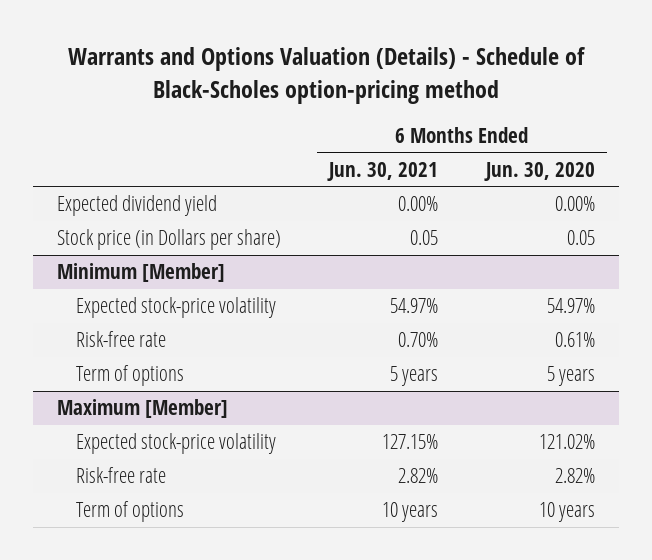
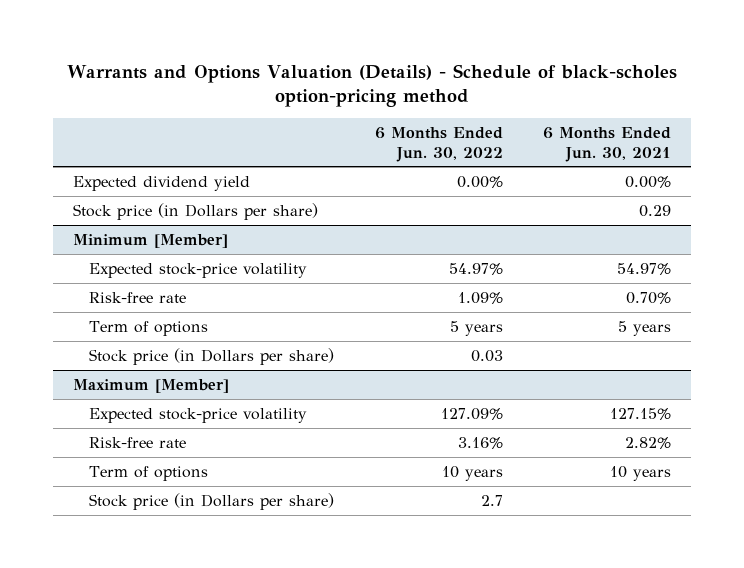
- Warrants and Options Valuation (Details) - Schedule of Black-Scholes option-pricing method
+ Warrants and Options Valuation (Details) - Schedule of black-scholes option-pricing method
- | 6 Months Ended Jun. 30, 2021 | 6 Months Ended Jun. 30, 2020
+ | 6 Months Ended Jun. 30, 2022 | 6 Months Ended Jun. 30, 2021
- Stock price (in Dollars per share) | 0.05 | 0.05
+ Stock price (in Dollars per share) | | 0.29
@ Minimum [Member]
+ Stock price (in Dollars per share) | 0.03 |
@ Maximum [Member]
+ Stock price (in Dollars per share) | 2.7 |

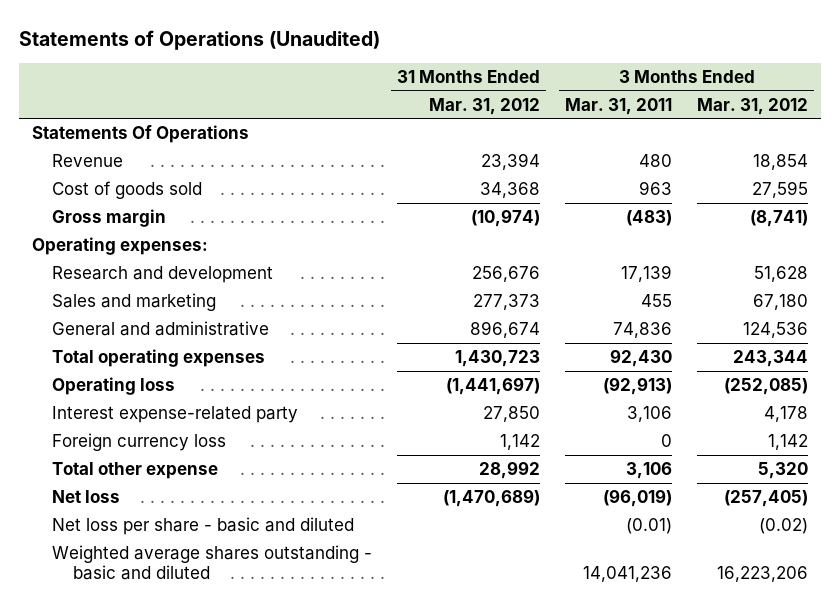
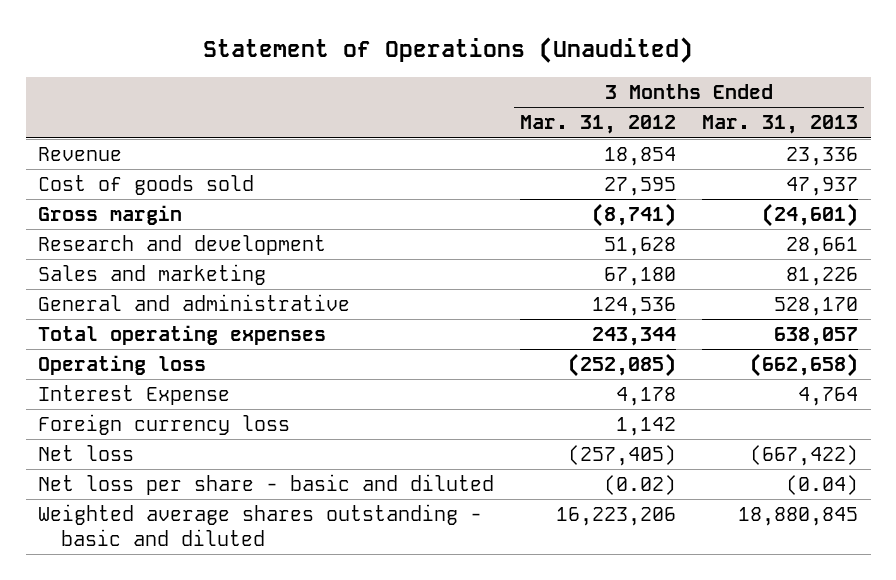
- Statements of Operations (Unaudited)
+ Statement of Operations (Unaudited)
- | 31 Months Ended Mar. 31, 2012 | 3 Months Ended Mar. 31, 2011 | 3 Months Ended Mar. 31, 2012
+ | 3 Months Ended Mar. 31, 2012 | 3 Months Ended Mar. 31, 2013
- Statements Of Operations
- Operating expenses:
- Interest expense-related party | 27,850 | 3,106 | 4,178
+ Interest Expense | 4,178 | 4,764
- Total other expense | 28,992 | 3,106 | 5,320

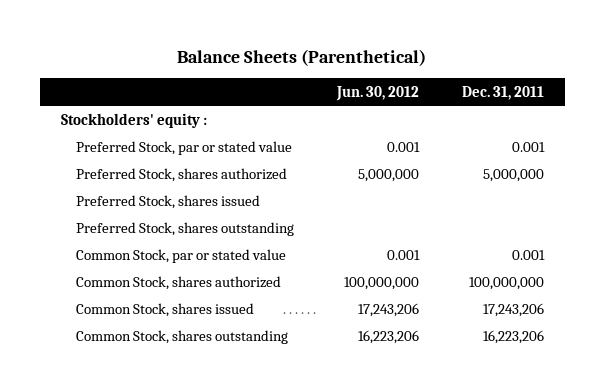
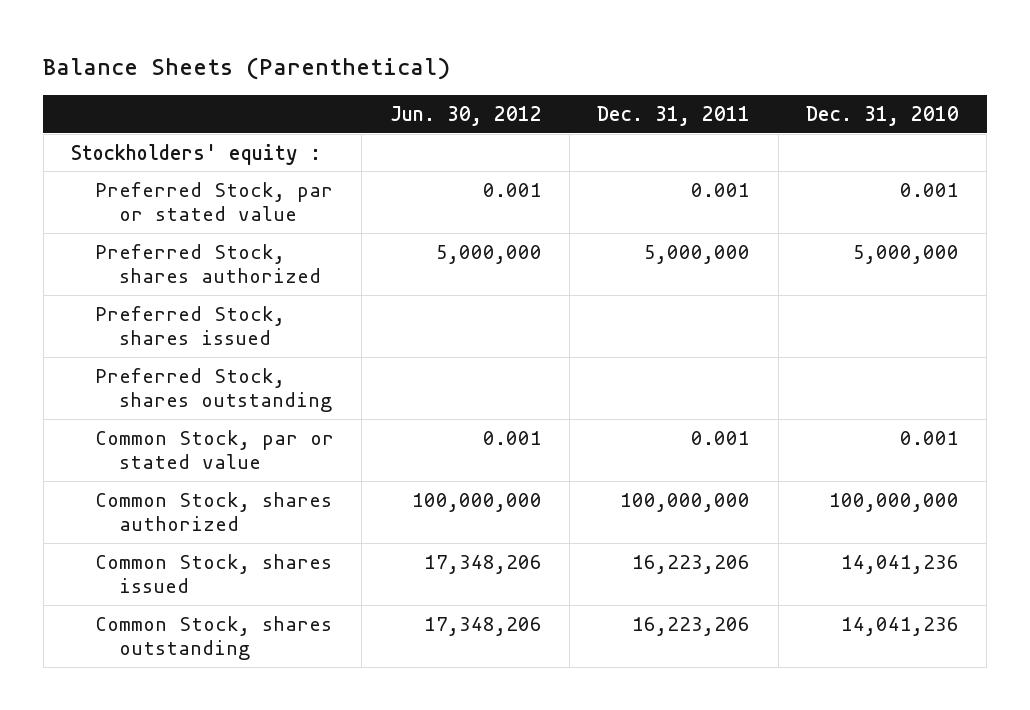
- | Jun. 30, 2012 | Dec. 31, 2011
+ | Jun. 30, 2012 | Dec. 31, 2011 | Dec. 31, 2010
- Common Stock, shares issued | 17,243,206 | 17,243,206
- Common Stock, shares outstanding | 16,223,206 | 16,223,206
+ Common Stock, shares issued | 17,348,206 | 16,223,206 | 14,041,236
+ Common Stock, shares outstanding | 17,348,206 | 16,223,206 | 14,041,236

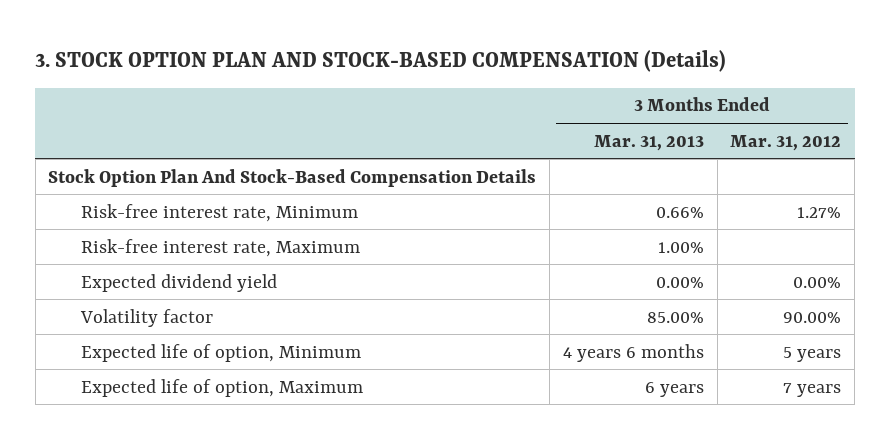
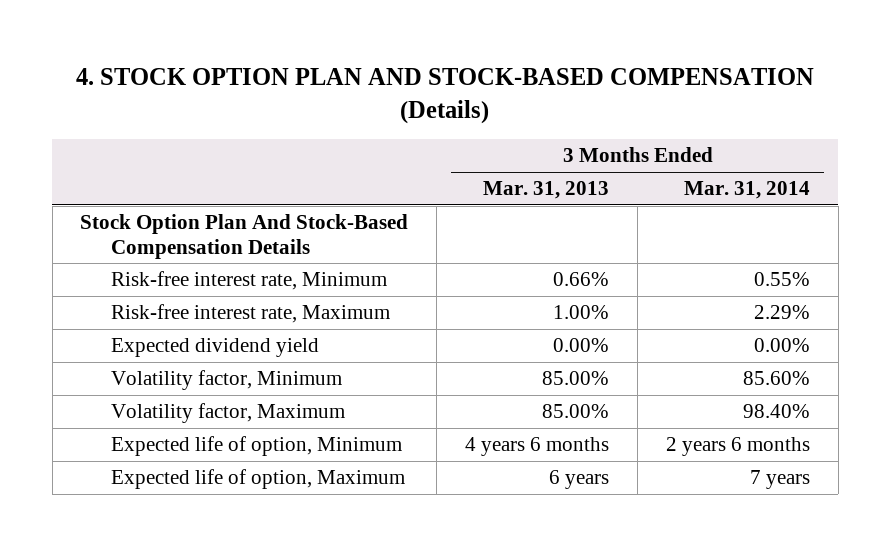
- 3. STOCK OPTION PLAN AND STOCK-BASED COMPENSATION (Details)
+ 4. STOCK OPTION PLAN AND STOCK-BASED COMPENSATION (Details)
- | 3 Months Ended Mar. 31, 2013 | 3 Months Ended Mar. 31, 2012
+ | 3 Months Ended Mar. 31, 2013 | 3 Months Ended Mar. 31, 2014
- Volatility factor | 85.00% | 90.00%
+ Volatility factor, Minimum | 85.00% | 85.60%
+ Volatility factor, Maximum | 85.00% | 98.40%

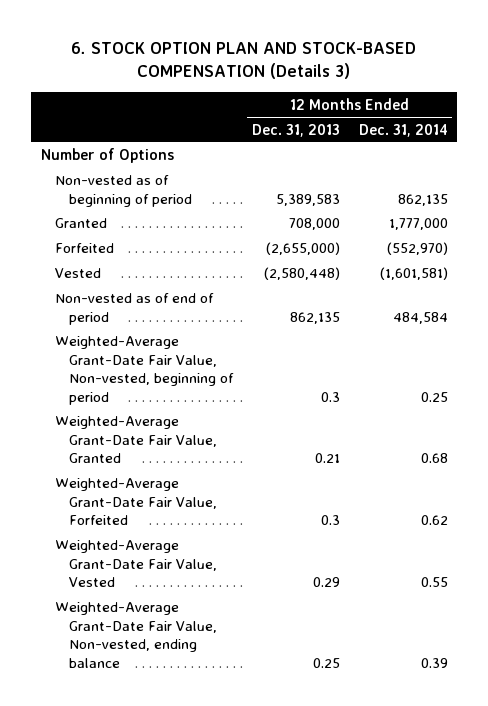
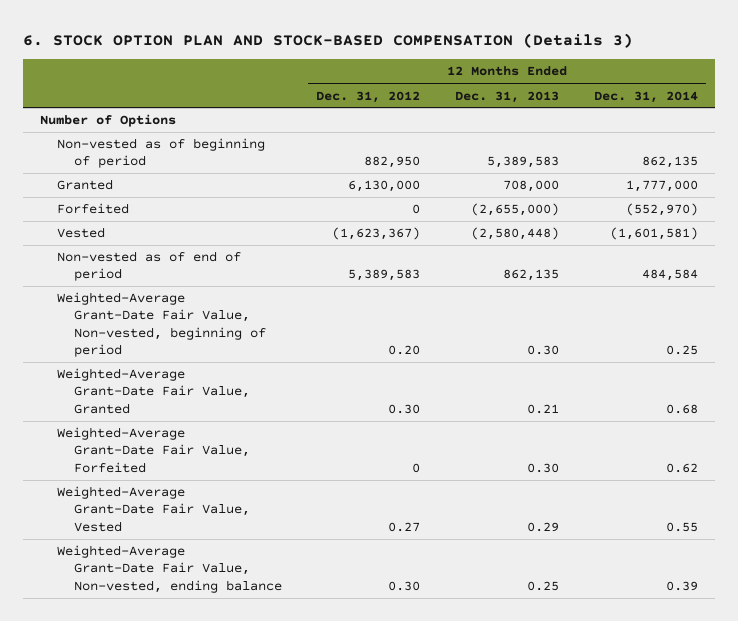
- | 12 Months Ended Dec. 31, 2013 | 12 Months Ended Dec. 31, 2014
+ | 12 Months Ended Dec. 31, 2012 | 12 Months Ended Dec. 31, 2013 | 12 Months Ended Dec. 31, 2014
- Weighted-Average Grant-Date Fair Value, Non-vested, beginning of period | 0.3 | 0.25
+ Weighted-Average Grant-Date Fair Value, Non-vested, beginning of period | 0.20 | 0.30 | 0.25
- Weighted-Average Grant-Date Fair Value, Forfeited | 0.3 | 0.62
+ Weighted-Average Grant-Date Fair Value, Forfeited | 0 | 0.30 | 0.62

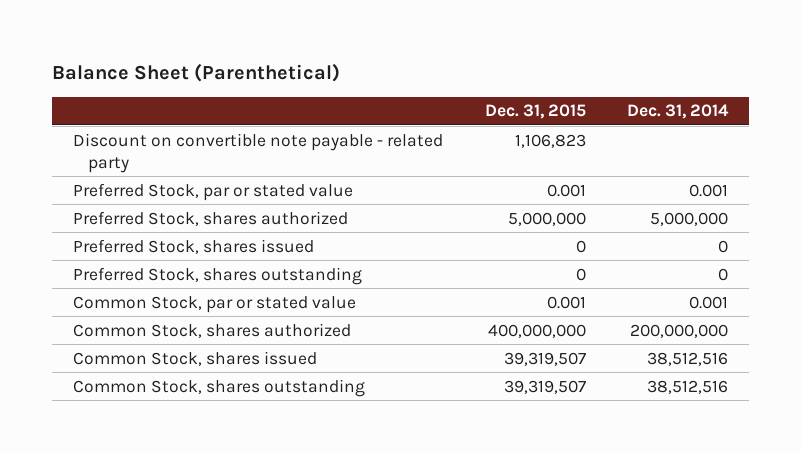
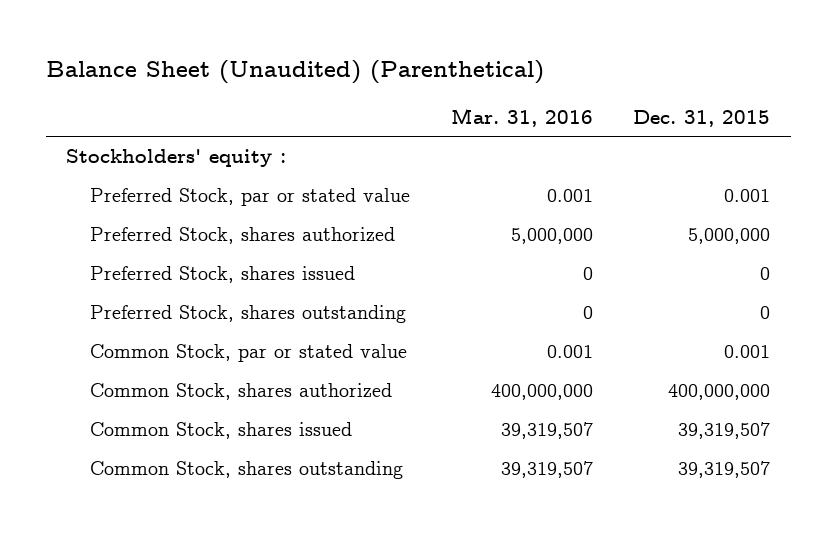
- Balance Sheet (Parenthetical)
+ Balance Sheet (Unaudited) (Parenthetical)
- | Dec. 31, 2015 | Dec. 31, 2014
+ | Mar. 31, 2016 | Dec. 31, 2015
- Discount on convertible note payable - related party | 1,106,823 |
+ Stockholders' equity :

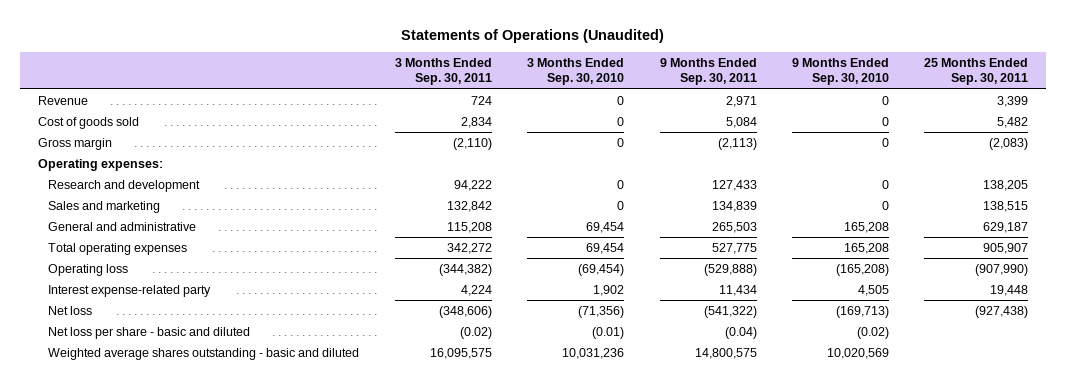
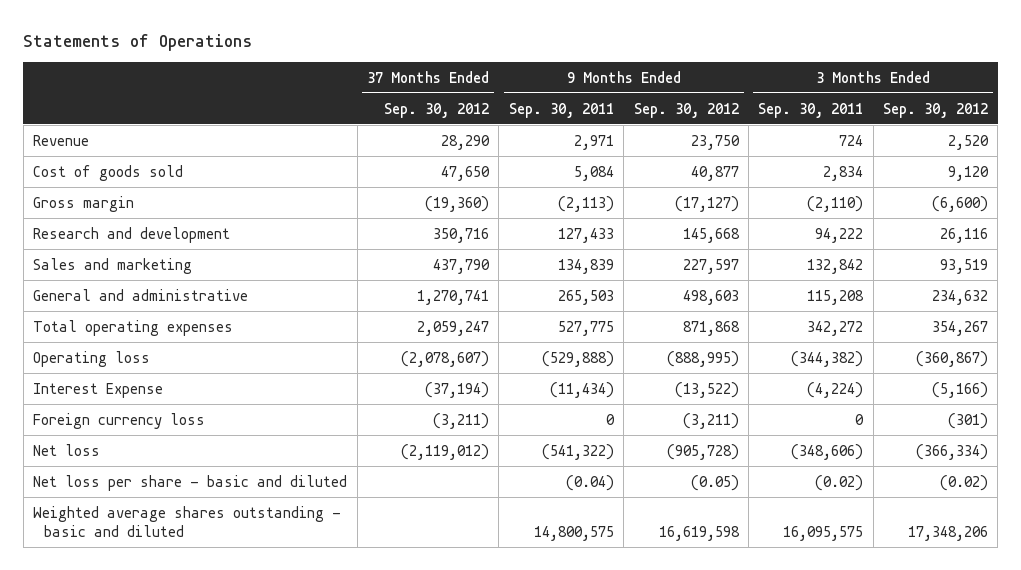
- Statements of Operations (Unaudited)
+ Statements of Operations
- | 3 Months Ended Sep. 30, 2011 | 3 Months Ended Sep. 30, 2010 | 9 Months Ended Sep. 30, 2011 | 9 Months Ended Sep. 30, 2010 | 25 Months Ended Sep. 30, 2011
+ | 37 Months Ended Sep. 30, 2012 | 9 Months Ended Sep. 30, 2011 | 9 Months Ended Sep. 30, 2012 | 3 Months Ended Sep. 30, 2011 | 3 Months Ended Sep. 30, 2012
- Operating expenses:
- Interest expense-related party | 4,224 | 1,902 | 11,434 | 4,505 | 19,448
+ Interest Expense | (37,194) | (11,434) | (13,522) | (4,224) | (5,166)
+ Foreign currency loss | (3,211) | 0 | (3,211) | 0 | (301)

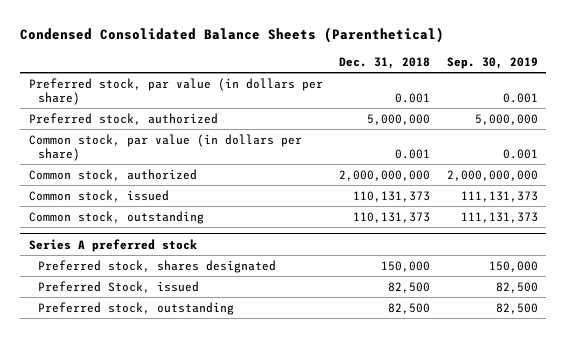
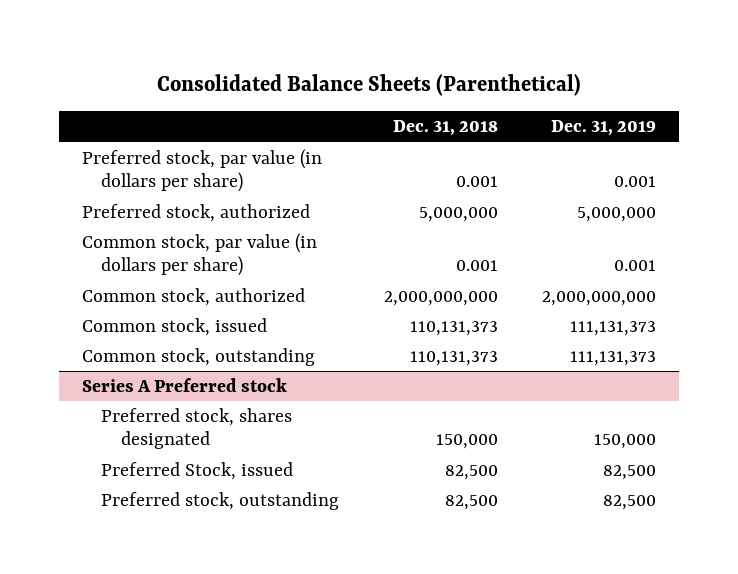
- Condensed Consolidated Balance Sheets (Parenthetical)
+ Consolidated Balance Sheets (Parenthetical)
- | Dec. 31, 2018 | Sep. 30, 2019
+ | Dec. 31, 2018 | Dec. 31, 2019
- Series A preferred stock
+ Series A Preferred stock

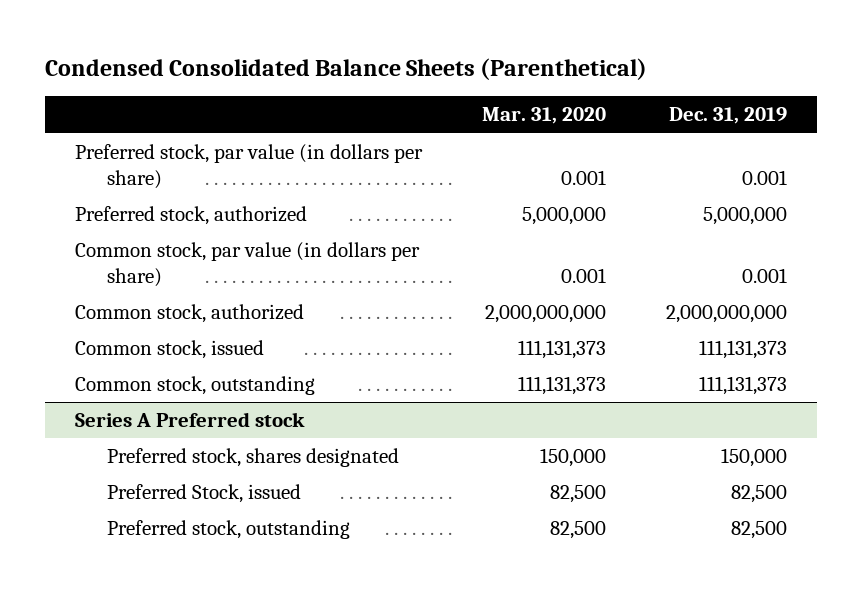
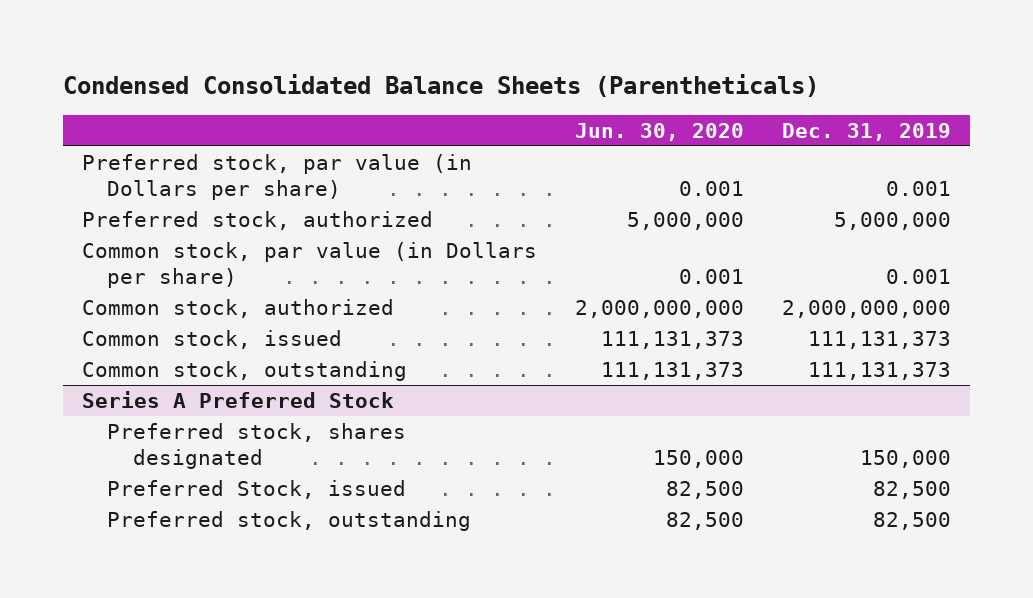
- Condensed Consolidated Balance Sheets (Parenthetical)
+ Condensed Consolidated Balance Sheets (Parentheticals)
- | Mar. 31, 2020 | Dec. 31, 2019
+ | Jun. 30, 2020 | Dec. 31, 2019
- Preferred stock, par value (in dollars per share) | 0.001 | 0.001
+ Preferred stock, par value (in Dollars per share) | 0.001 | 0.001
- Common stock, par value (in dollars per share) | 0.001 | 0.001
+ Common stock, par value (in Dollars per share) | 0.001 | 0.001
- Series A Preferred stock
+ Series A Preferred Stock

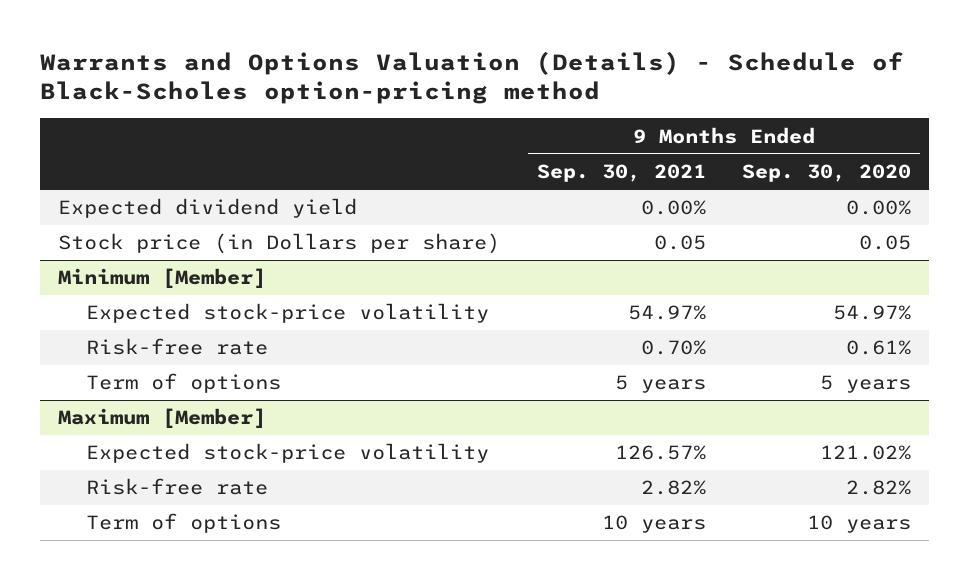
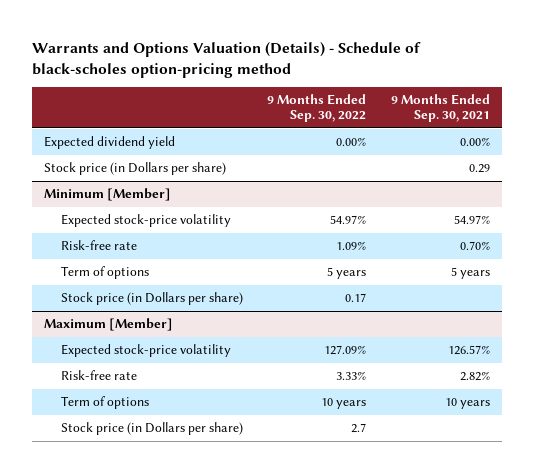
- Warrants and Options Valuation (Details) - Schedule of Black-Scholes option-pricing method
+ Warrants and Options Valuation (Details) - Schedule of black-scholes option-pricing method
- | 9 Months Ended Sep. 30, 2021 | 9 Months Ended Sep. 30, 2020
+ | 9 Months Ended Sep. 30, 2022 | 9 Months Ended Sep. 30, 2021
- Stock price (in Dollars per share) | 0.05 | 0.05
+ Stock price (in Dollars per share) | | 0.29
@ Minimum [Member]
+ Stock price (in Dollars per share) | 0.17 |
@ Maximum [Member]
+ Stock price (in Dollars per share) | 2.7 |

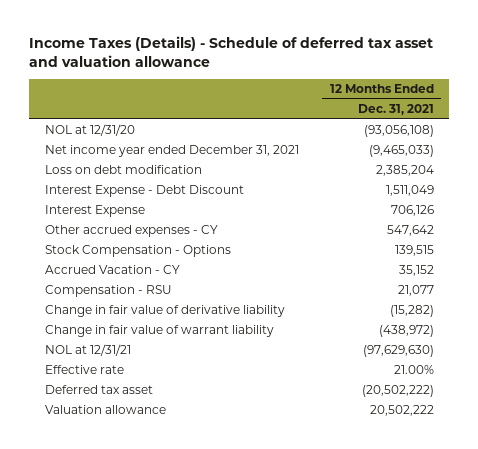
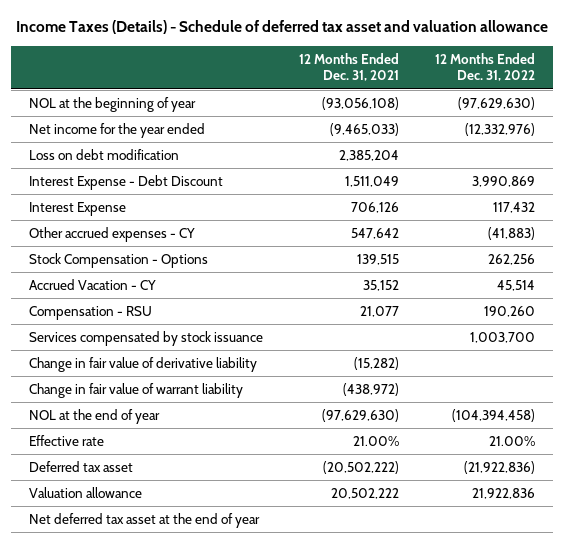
- | 12 Months Ended Dec. 31, 2021
+ | 12 Months Ended Dec. 31, 2021 | 12 Months Ended Dec. 31, 2022
- NOL at 12/31/20 | (93,056,108)
- Net income year ended December 31, 2021 | (9,465,033)
+ NOL at the beginning of year | (93,056,108) | (97,629,630)
+ Net income for the year ended | (9,465,033) | (12,332,976)
+ Services compensated by stock issuance | | 1,003,700
- NOL at 12/31/21 | (97,629,630)
+ NOL at the end of year | (97,629,630) | (104,394,458)
+ Net deferred tax asset at the end of year

